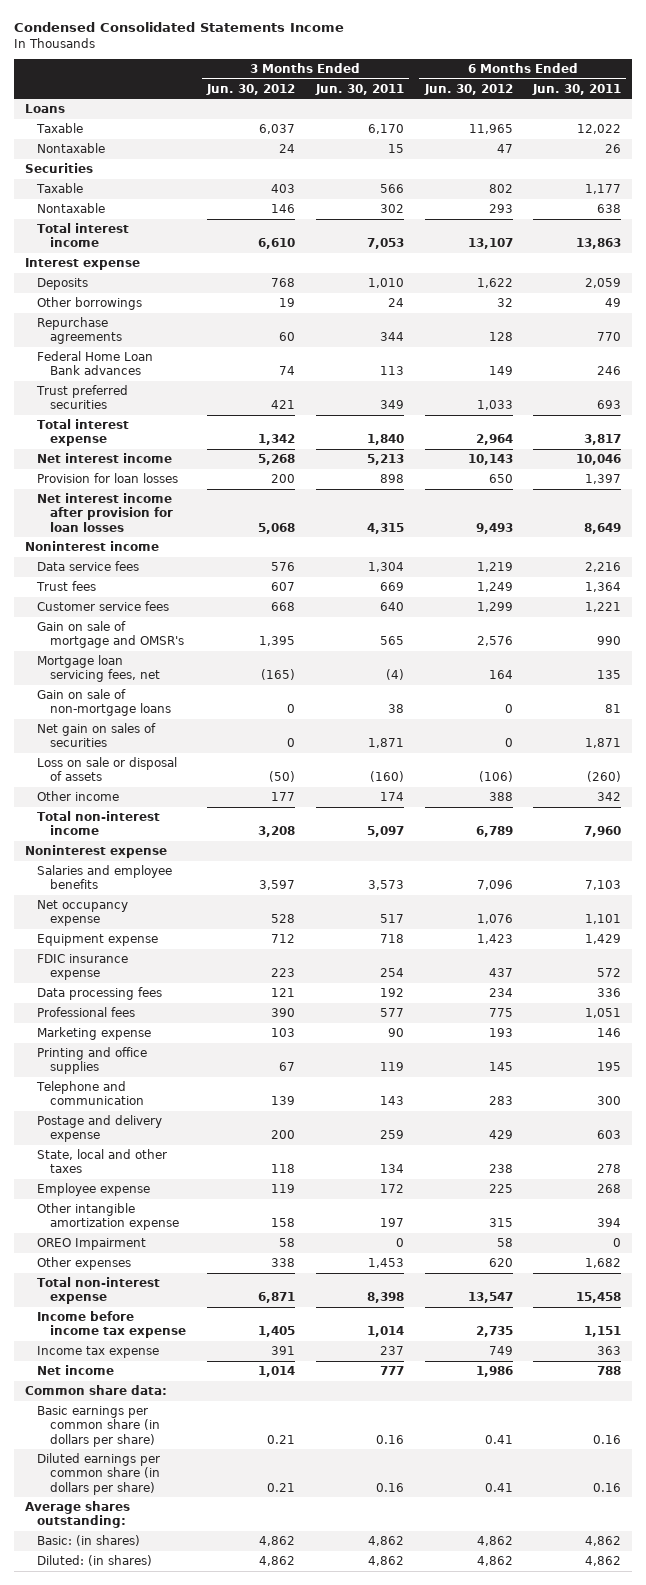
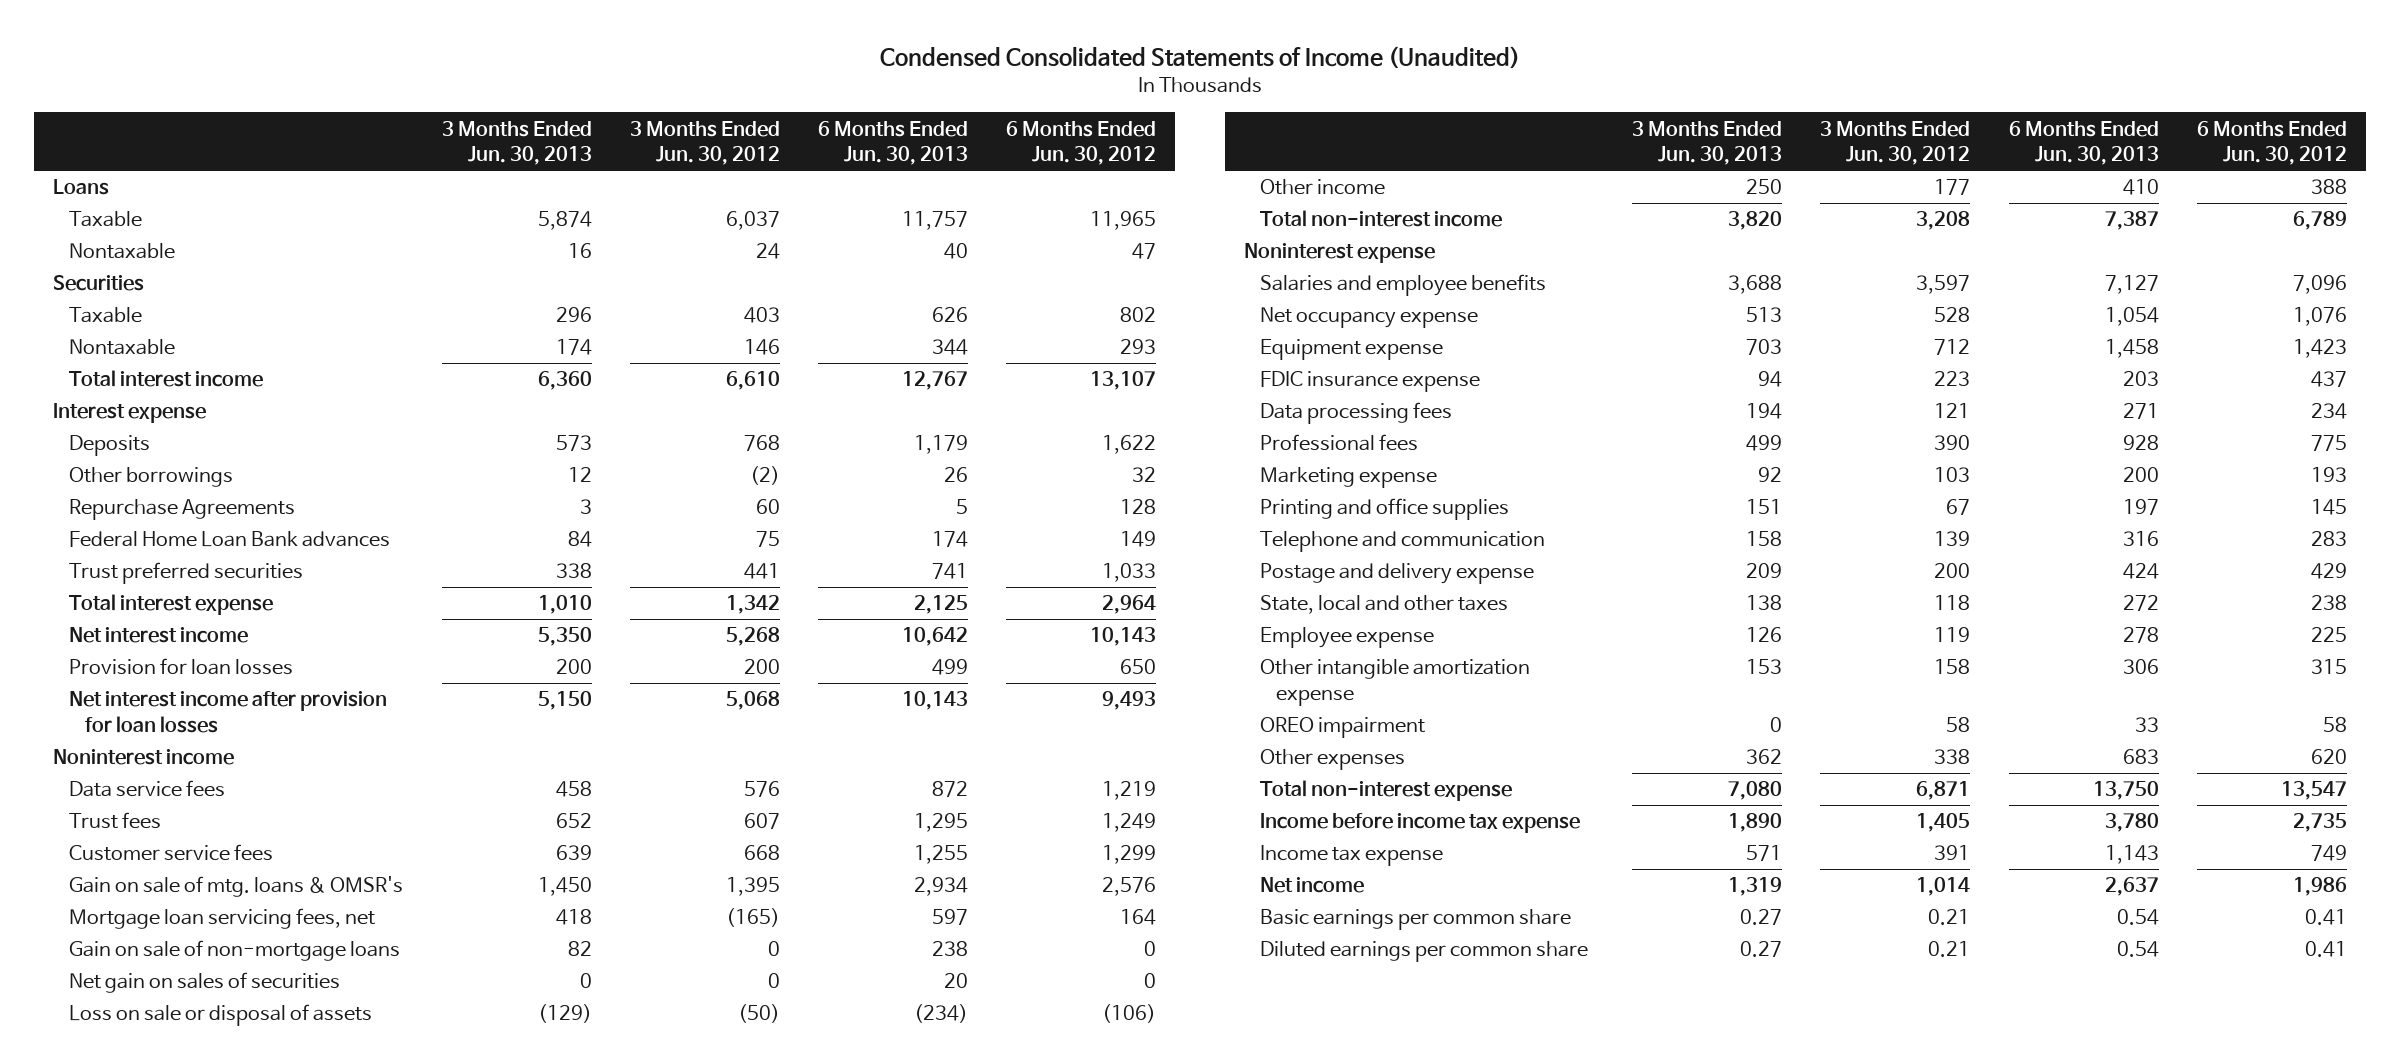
- Condensed Consolidated Statements Income
+ Condensed Consolidated Statements of Income (Unaudited)
- | 3 Months Ended Jun. 30, 2012 | 3 Months Ended Jun. 30, 2011 | 6 Months Ended Jun. 30, 2012 | 6 Months Ended Jun. 30, 2011
+ | 3 Months Ended Jun. 30, 2013 | 3 Months Ended Jun. 30, 2012 | 6 Months Ended Jun. 30, 2013 | 6 Months Ended Jun. 30, 2012
- Other borrowings | 19 | 24 | 32 | 49
- Repurchase agreements | 60 | 344 | 128 | 770
- Federal Home Loan Bank advances | 74 | 113 | 149 | 246
- Trust preferred securities | 421 | 349 | 1,033 | 693
+ Other borrowings | 12 | (2) | 26 | 32
+ Repurchase Agreements | 3 | 60 | 5 | 128
+ Federal Home Loan Bank advances | 84 | 75 | 174 | 149
+ Trust preferred securities | 338 | 441 | 741 | 1,033
- Gain on sale of mortgage and OMSR's | 1,395 | 565 | 2,576 | 990
+ Gain on sale of mtg. loans & OMSR's | 1,450 | 1,395 | 2,934 | 2,576
- OREO Impairment | 58 | 0 | 58 | 0
+ OREO impairment | 0 | 58 | 33 | 58
- Common share data:
- Basic earnings per common share (in dollars per share) | 0.21 | 0.16 | 0.41 | 0.16
- Diluted earnings per common share (in dollars per share) | 0.21 | 0.16 | 0.41 | 0.16
- Average shares outstanding:
- Basic: (in shares) | 4,862 | 4,862 | 4,862 | 4,862
- Diluted: (in shares) | 4,862 | 4,862 | 4,862 | 4,862
+ Basic earnings per common share | 0.27 | 0.21 | 0.54 | 0.41
+ Diluted earnings per common share | 0.27 | 0.21 | 0.54 | 0.41

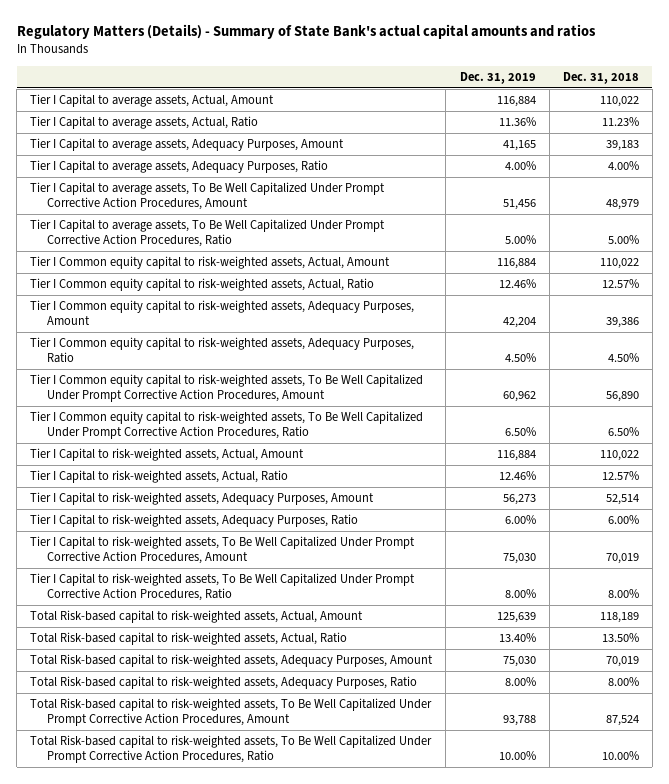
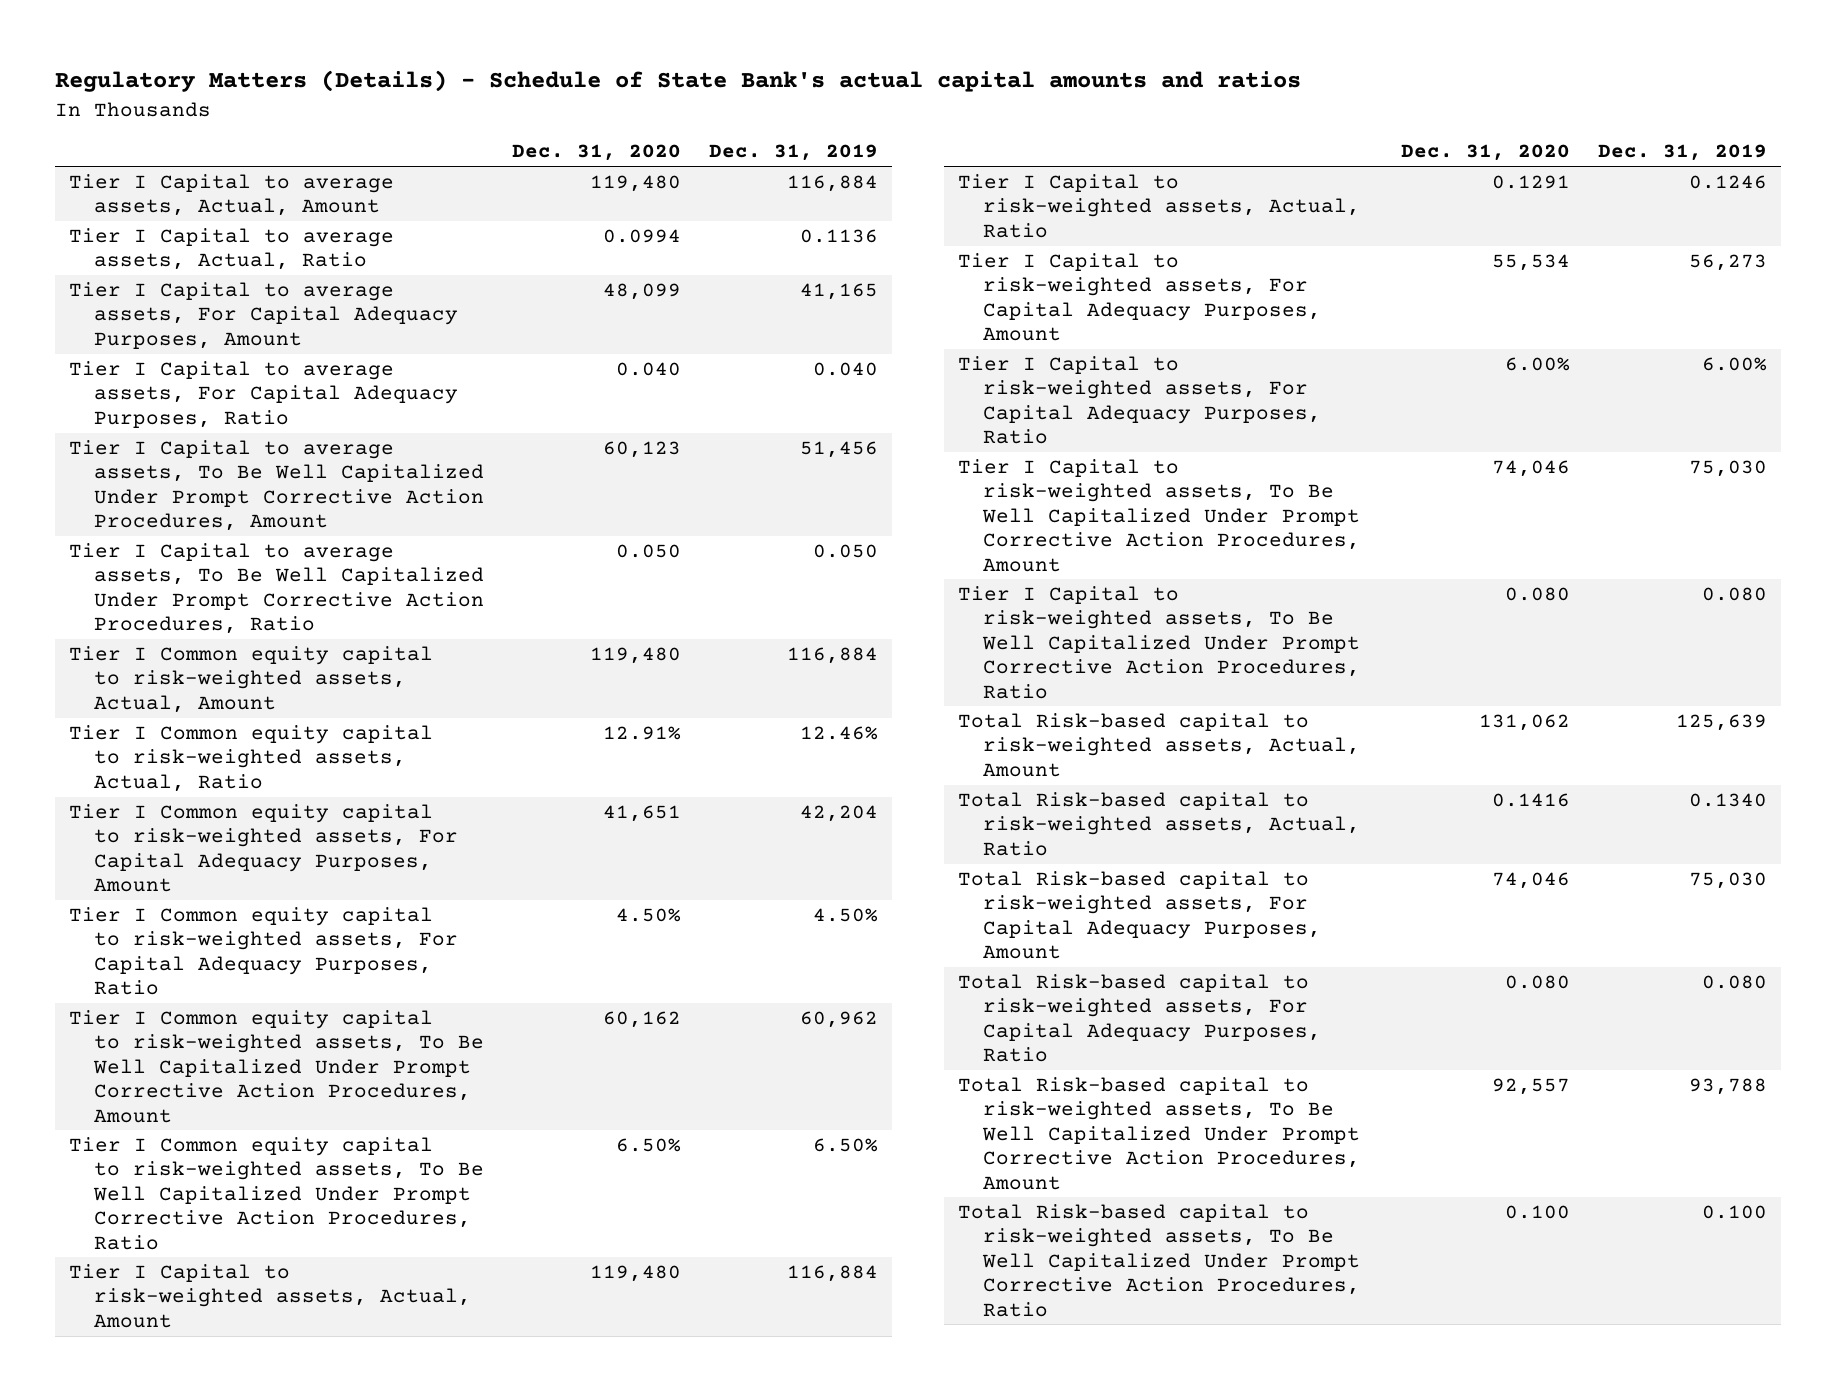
- Regulatory Matters (Details) - Summary of State Bank's actual capital amounts and ratios
+ Regulatory Matters (Details) - Schedule of State Bank's actual capital amounts and ratios
- | Dec. 31, 2019 | Dec. 31, 2018
+ | Dec. 31, 2020 | Dec. 31, 2019
- Tier I Capital to average assets, Actual, Ratio | 11.36% | 11.23%
- Tier I Capital to average assets, Adequacy Purposes, Amount | 41,165 | 39,183
- Tier I Capital to average assets, Adequacy Purposes, Ratio | 4.00% | 4.00%
+ Tier I Capital to average assets, Actual, Ratio | 0.0994 | 0.1136
+ Tier I Capital to average assets, For Capital Adequacy Purposes, Amount | 48,099 | 41,165
+ Tier I Capital to average assets, For Capital Adequacy Purposes, Ratio | 0.040 | 0.040
- Tier I Capital to average assets, To Be Well Capitalized Under Prompt Corrective Action Procedures, Ratio | 5.00% | 5.00%
+ Tier I Capital to average assets, To Be Well Capitalized Under Prompt Corrective Action Procedures, Ratio | 0.050 | 0.050
- Tier I Common equity capital to risk-weighted assets, Adequacy Purposes, Amount | 42,204 | 39,386
- Tier I Common equity capital to risk-weighted assets, Adequacy Purposes, Ratio | 4.50% | 4.50%
+ Tier I Common equity capital to risk-weighted assets, For Capital Adequacy Purposes, Amount | 41,651 | 42,204
+ Tier I Common equity capital to risk-weighted assets, For Capital Adequacy Purposes, Ratio | 4.50% | 4.50%
- Tier I Capital to risk-weighted assets, Actual, Ratio | 12.46% | 12.57%
- Tier I Capital to risk-weighted assets, Adequacy Purposes, Amount | 56,273 | 52,514
- Tier I Capital to risk-weighted assets, Adequacy Purposes, Ratio | 6.00% | 6.00%
+ Tier I Capital to risk-weighted assets, Actual, Ratio | 0.1291 | 0.1246
+ Tier I Capital to risk-weighted assets, For Capital Adequacy Purposes, Amount | 55,534 | 56,273
+ Tier I Capital to risk-weighted assets, For Capital Adequacy Purposes, Ratio | 6.00% | 6.00%
- Tier I Capital to risk-weighted assets, To Be Well Capitalized Under Prompt Corrective Action Procedures, Ratio | 8.00% | 8.00%
+ Tier I Capital to risk-weighted assets, To Be Well Capitalized Under Prompt Corrective Action Procedures, Ratio | 0.080 | 0.080
- Total Risk-based capital to risk-weighted assets, Actual, Ratio | 13.40% | 13.50%
- Total Risk-based capital to risk-weighted assets, Adequacy Purposes, Amount | 75,030 | 70,019
- Total Risk-based capital to risk-weighted assets, Adequacy Purposes, Ratio | 8.00% | 8.00%
+ Total Risk-based capital to risk-weighted assets, Actual, Ratio | 0.1416 | 0.1340
+ Total Risk-based capital to risk-weighted assets, For Capital Adequacy Purposes, Amount | 74,046 | 75,030
+ Total Risk-based capital to risk-weighted assets, For Capital Adequacy Purposes, Ratio | 0.080 | 0.080
- Total Risk-based capital to risk-weighted assets, To Be Well Capitalized Under Prompt Corrective Action Procedures, Ratio | 10.00% | 10.00%
+ Total Risk-based capital to risk-weighted assets, To Be Well Capitalized Under Prompt Corrective Action Procedures, Ratio | 0.100 | 0.100

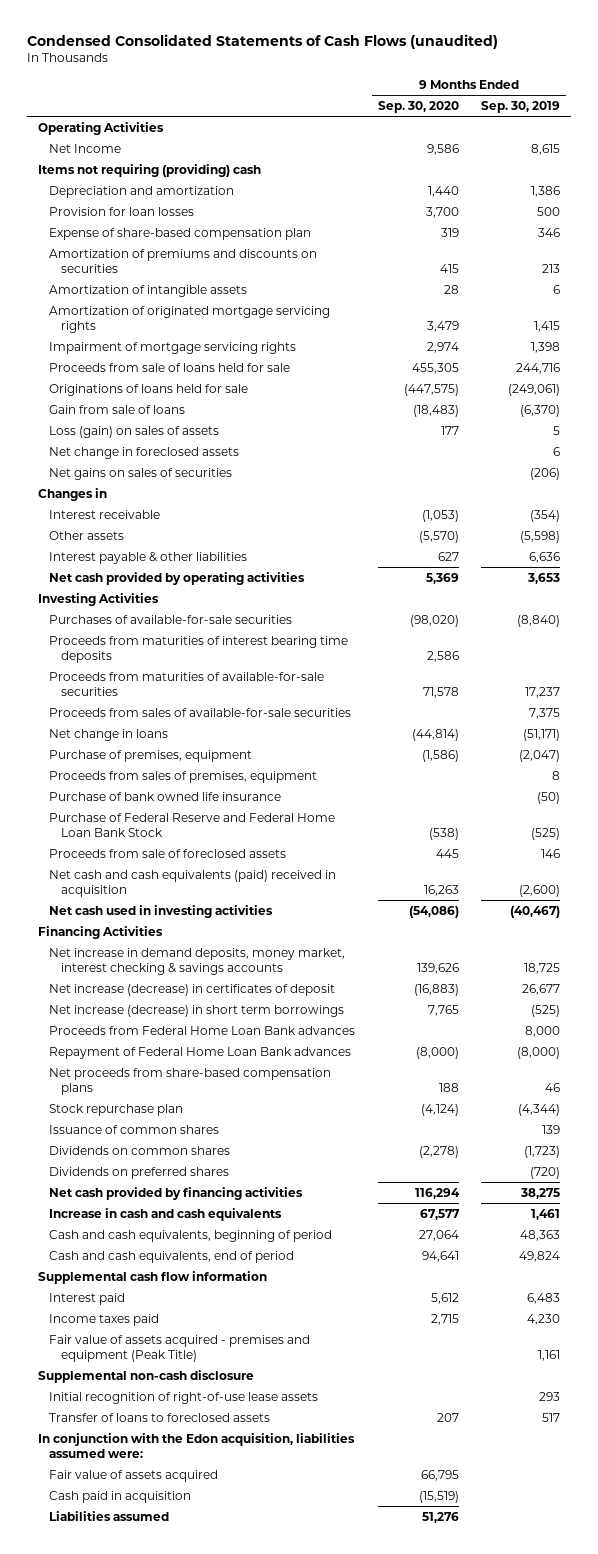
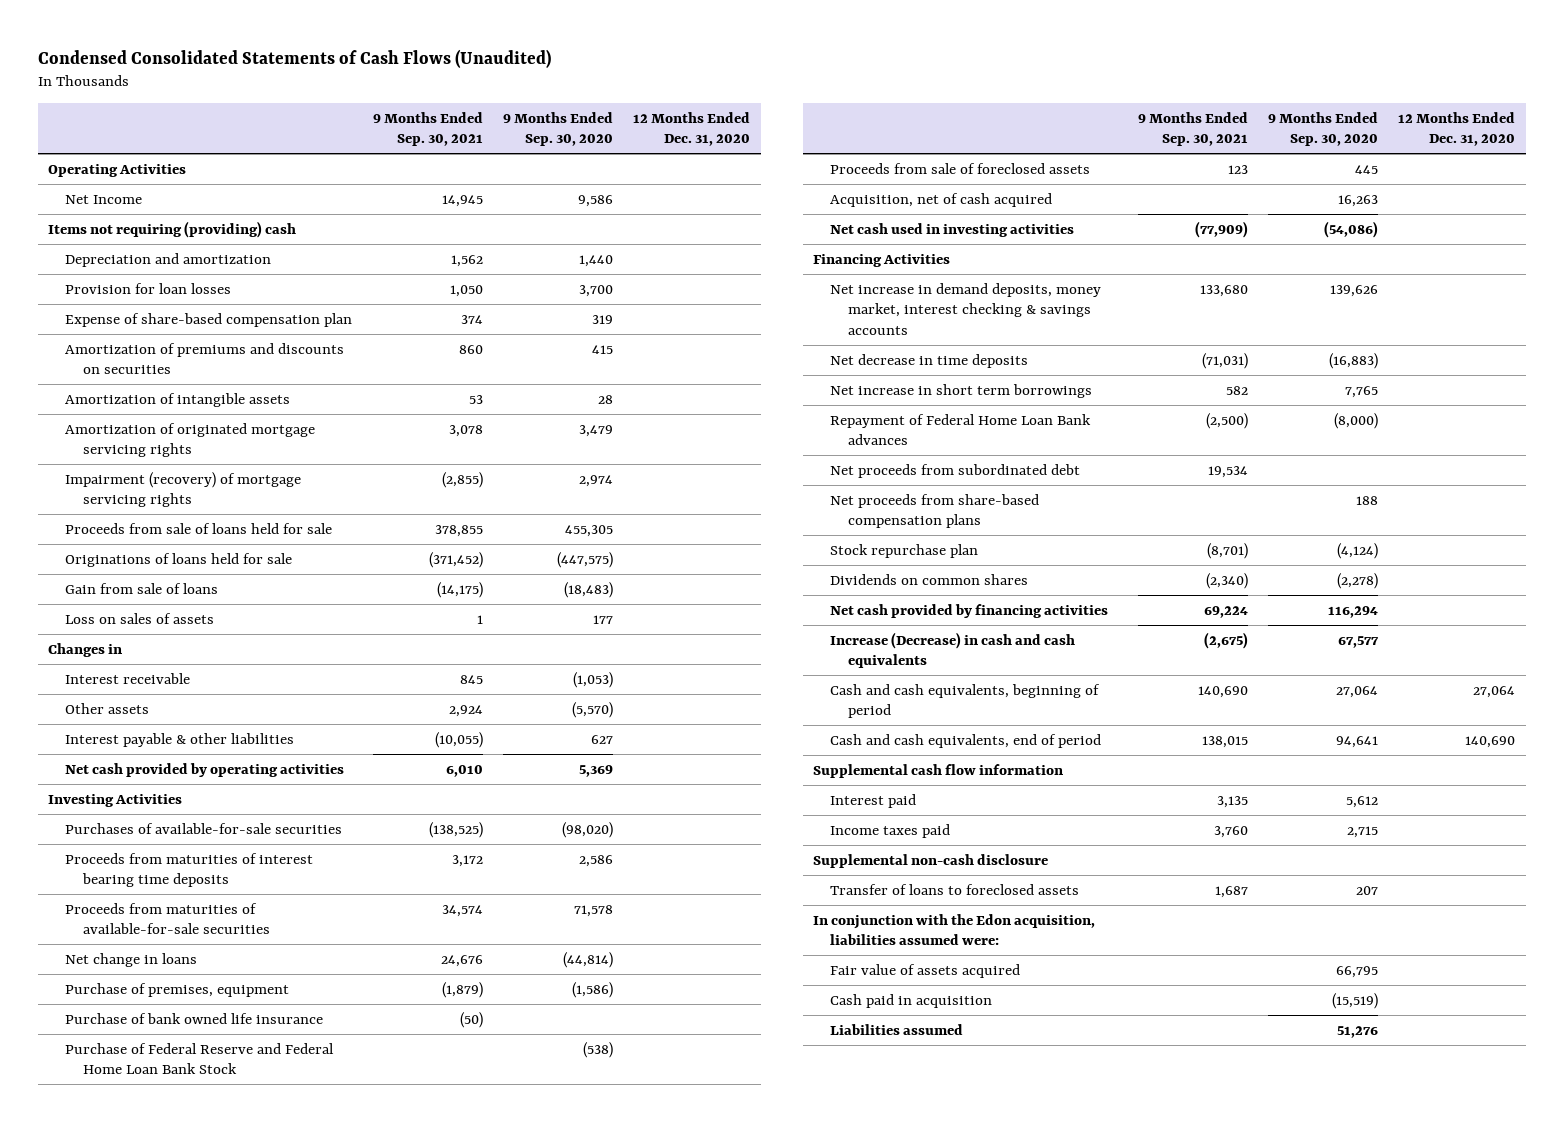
- Condensed Consolidated Statements of Cash Flows (unaudited)
+ Condensed Consolidated Statements of Cash Flows (Unaudited)
- | 9 Months Ended Sep. 30, 2020 | 9 Months Ended Sep. 30, 2019
+ | 9 Months Ended Sep. 30, 2021 | 9 Months Ended Sep. 30, 2020 | 12 Months Ended Dec. 31, 2020
- Impairment of mortgage servicing rights | 2,974 | 1,398
+ Impairment (recovery) of mortgage servicing rights | (2,855) | 2,974 |
- Loss (gain) on sales of assets | 177 | 5
- Net change in foreclosed assets | | 6
- Net gains on sales of securities | | (206)
+ Loss on sales of assets | 1 | 177 |
- Proceeds from sales of available-for-sale securities | | 7,375
- Proceeds from sales of premises, equipment | | 8
- Net cash and cash equivalents (paid) received in acquisition | 16,263 | (2,600)
+ Acquisition, net of cash acquired | | 16,263 |
- Net increase (decrease) in certificates of deposit | (16,883) | 26,677
- Net increase (decrease) in short term borrowings | 7,765 | (525)
- Proceeds from Federal Home Loan Bank advances | | 8,000
+ Net decrease in time deposits | (71,031) | (16,883) |
+ Net increase in short term borrowings | 582 | 7,765 |
+ Net proceeds from subordinated debt | 19,534 | |
- Issuance of common shares | | 139
- Dividends on preferred shares | | (720)
- Increase in cash and cash equivalents | 67,577 | 1,461
+ Increase (Decrease) in cash and cash equivalents | (2,675) | 67,577 |
- Fair value of assets acquired - premises and equipment (Peak Title) | | 1,161
- Initial recognition of right-of-use lease assets | | 293

